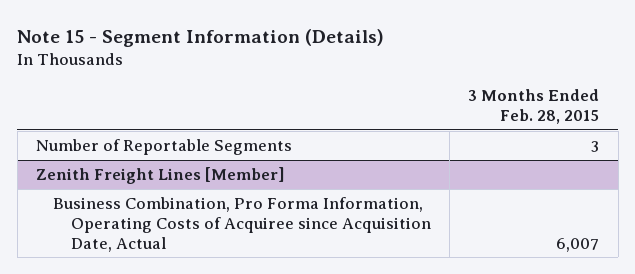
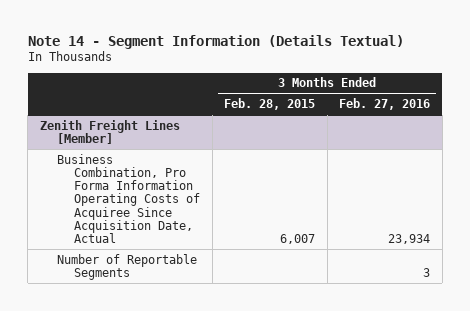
- Note 15 - Segment Information (Details)
+ Note 14 - Segment Information (Details Textual)
- | 3 Months Ended Feb. 28, 2015
+ | 3 Months Ended Feb. 28, 2015 | 3 Months Ended Feb. 27, 2016
- Number of Reportable Segments | 3
@ Zenith Freight Lines [Member]
- Business Combination, Pro Forma Information, Operating Costs of Acquiree since Acquisition Date, Actual | 6,007
+ Business Combination, Pro Forma Information Operating Costs of Acquiree Since Acquisition Date, Actual | 6,007 | 23,934
+ Number of Reportable Segments | | 3

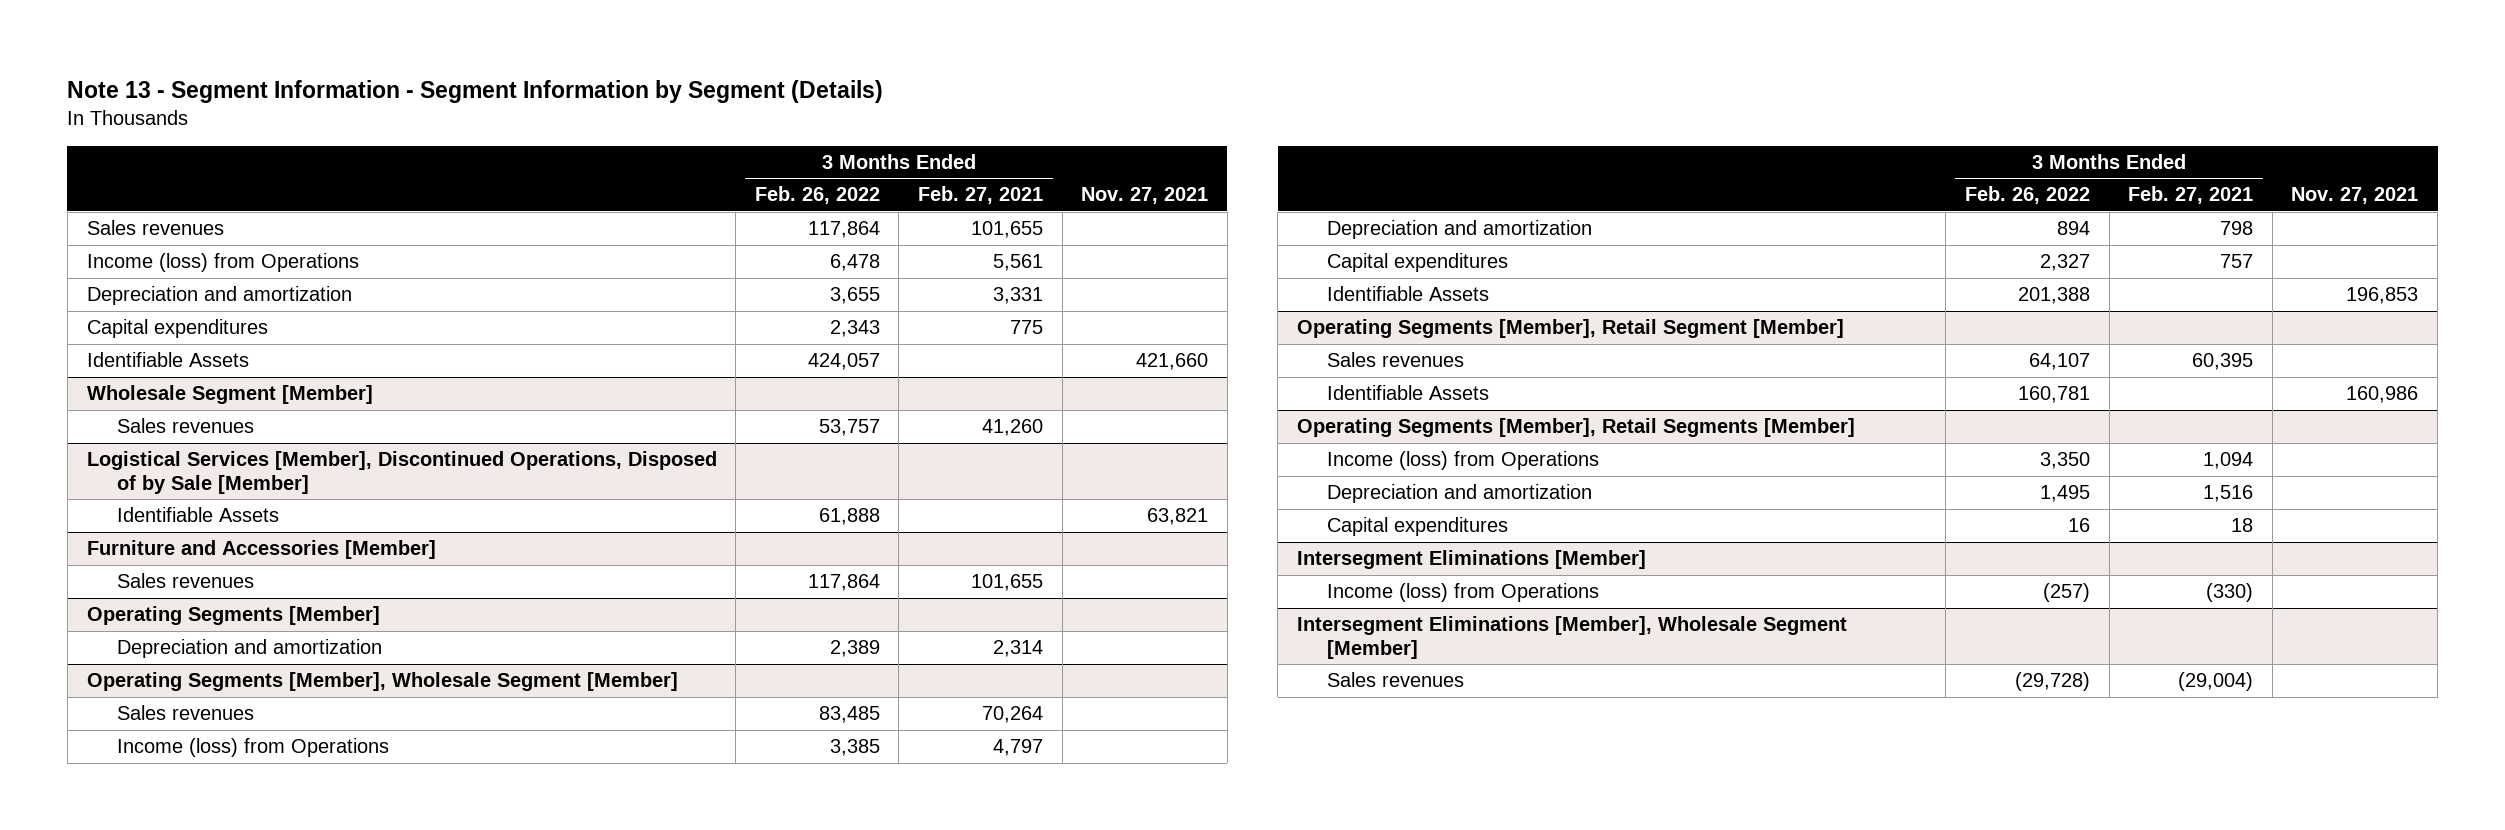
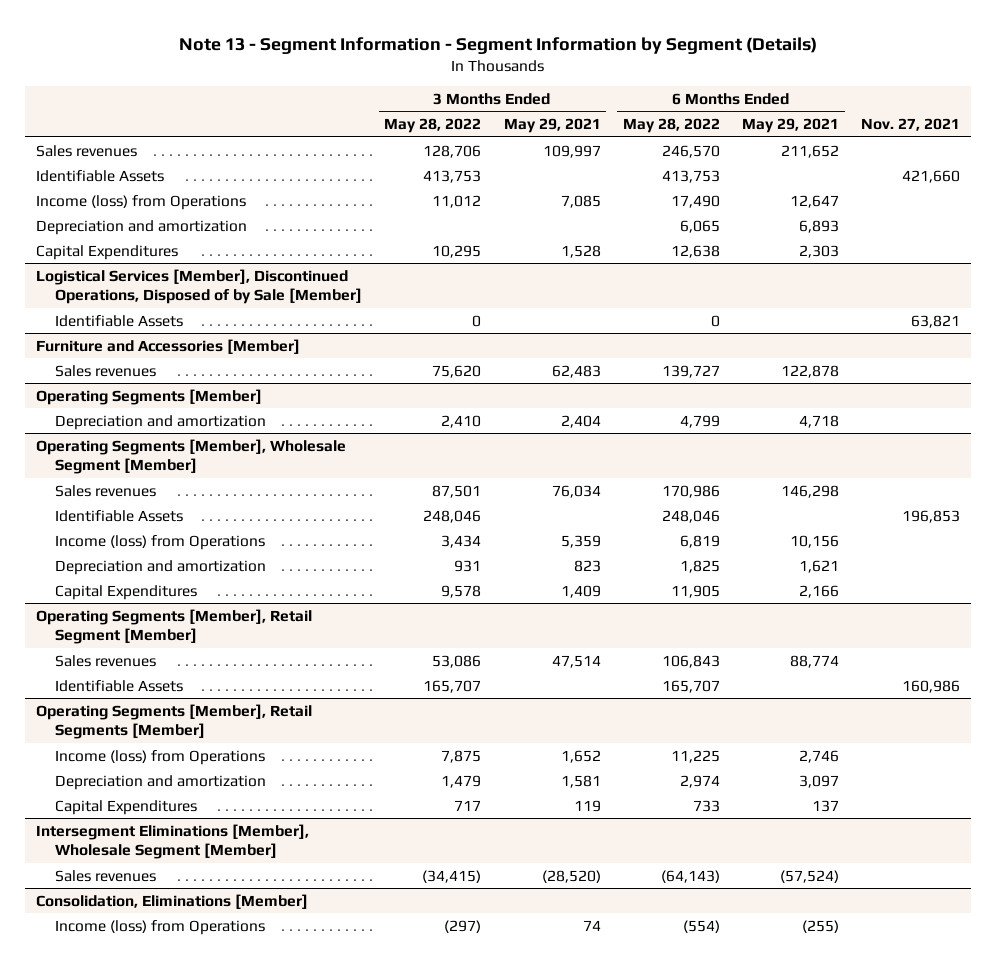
- | 3 Months Ended Feb. 26, 2022 | 3 Months Ended Feb. 27, 2021 | Nov. 27, 2021
+ | 3 Months Ended May 28, 2022 | 3 Months Ended May 29, 2021 | 6 Months Ended May 28, 2022 | 6 Months Ended May 29, 2021 | Nov. 27, 2021
moved up: Identifiable Assets | 413,753 | | 413,753 | | 421,660
- Capital expenditures | 2,343 | 775 |
- Wholesale Segment [Member]
- Sales revenues | 53,757 | 41,260 |
+ Capital Expenditures | 10,295 | 1,528 | 12,638 | 2,303 |
@ Operating Segments [Member], Wholesale Segment [Member]
moved up: Identifiable Assets | 248,046 | | 248,046 | | 196,853
- Capital expenditures | 2,327 | 757 |
+ Capital Expenditures | 9,578 | 1,409 | 11,905 | 2,166 |
@ Operating Segments [Member], Retail Segments [Member]
- Capital expenditures | 16 | 18 |
- Intersegment Eliminations [Member]
- Income (loss) from Operations | (257) | (330) |
@ Operating Segments [Member], Retail Segments [Member]
+ Capital Expenditures | 717 | 119 | 733 | 137 |
+ Consolidation, Eliminations [Member]
+ Income (loss) from Operations | (297) | 74 | (554) | (255) |

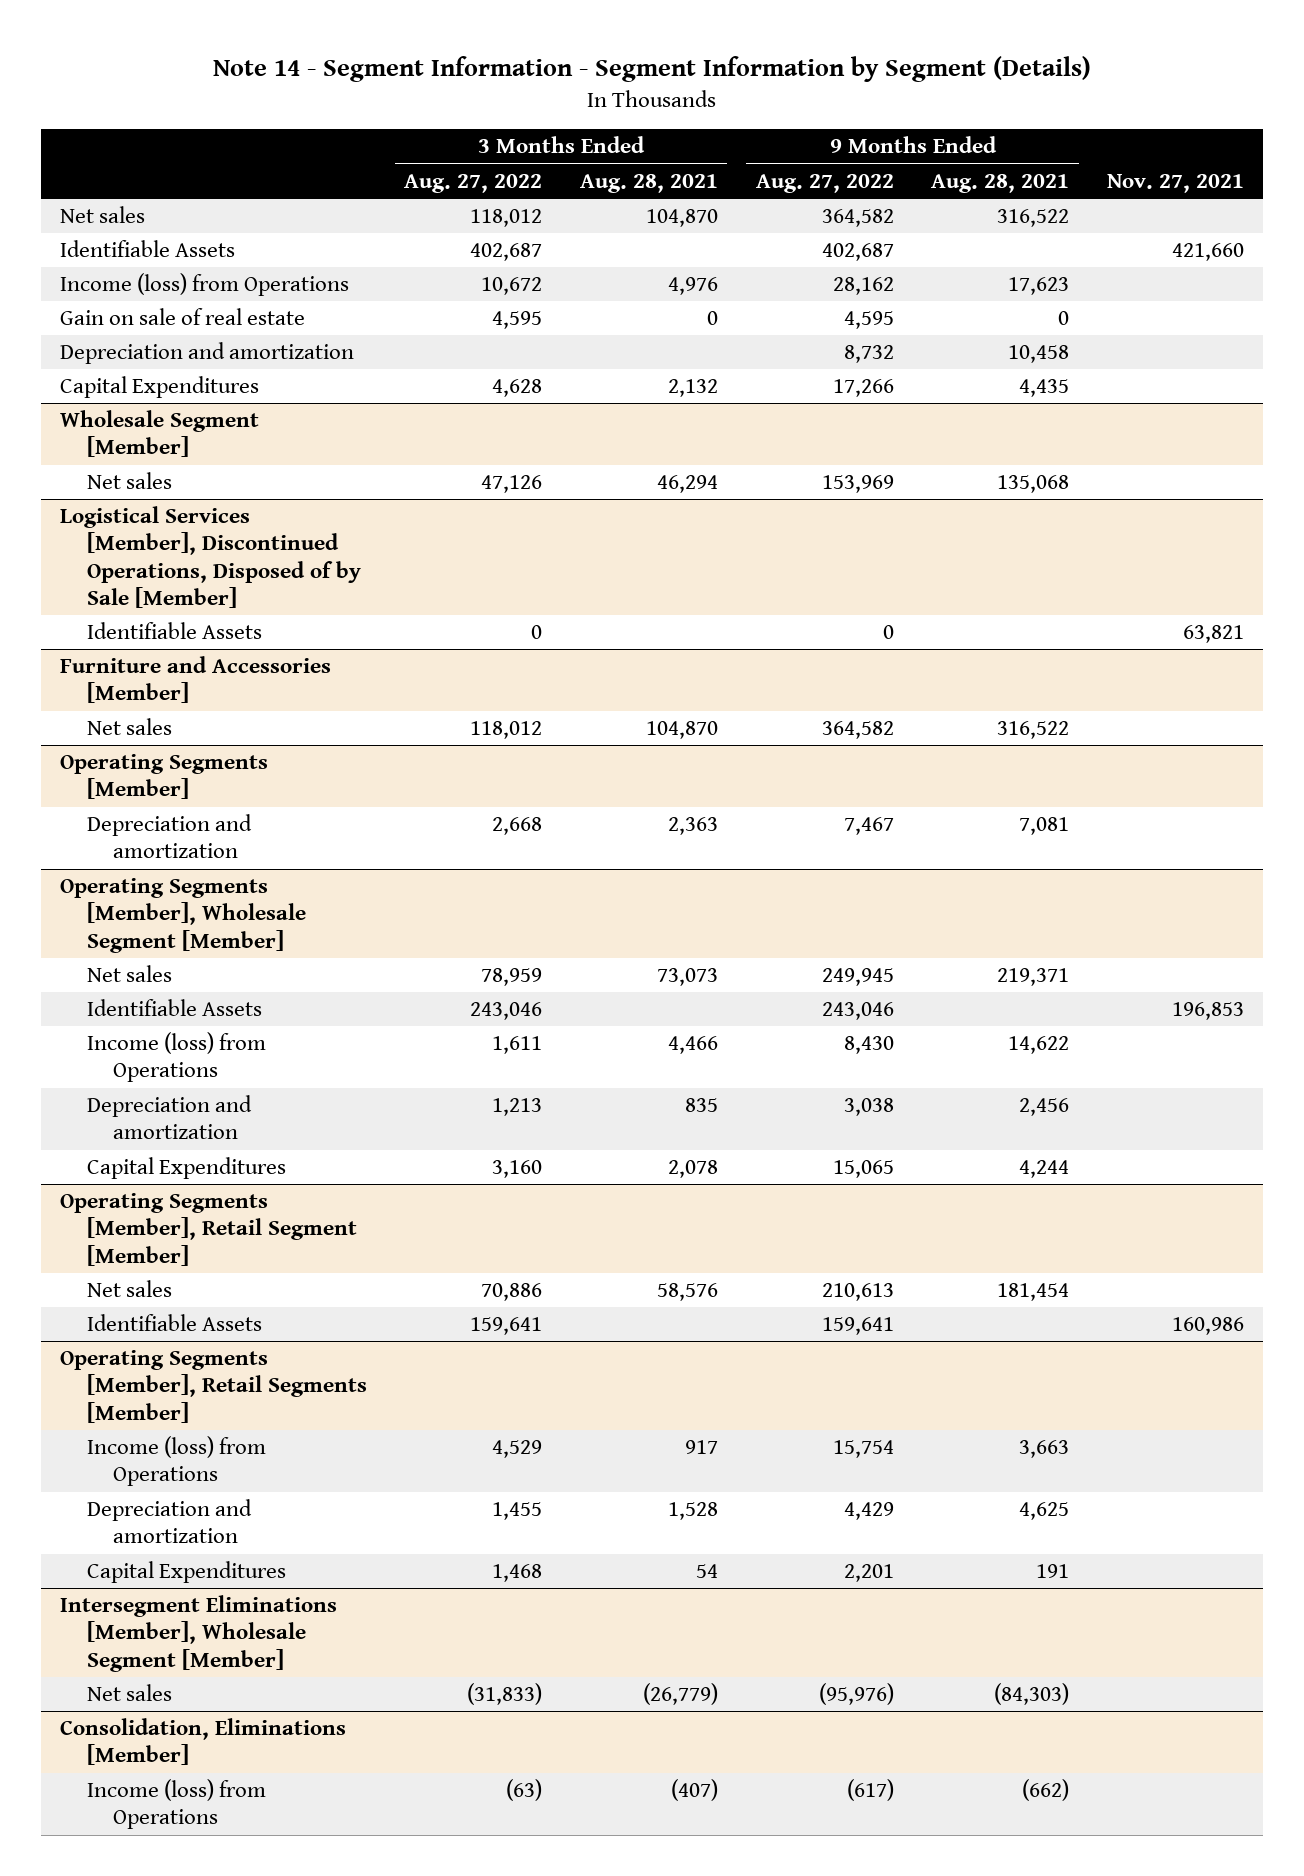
- Note 13 - Segment Information - Segment Information by Segment (Details)
+ Note 14 - Segment Information - Segment Information by Segment (Details)
- | 3 Months Ended May 28, 2022 | 3 Months Ended May 29, 2021 | 6 Months Ended May 28, 2022 | 6 Months Ended May 29, 2021 | Nov. 27, 2021
+ | 3 Months Ended Aug. 27, 2022 | 3 Months Ended Aug. 28, 2021 | 9 Months Ended Aug. 27, 2022 | 9 Months Ended Aug. 28, 2021 | Nov. 27, 2021
- Sales revenues | 128,706 | 109,997 | 246,570 | 211,652 |
+ Net sales | 118,012 | 104,870 | 364,582 | 316,522 |
+ Gain on sale of real estate | 4,595 | 0 | 4,595 | 0 |
+ Wholesale Segment [Member]
+ Net sales | 47,126 | 46,294 | 153,969 | 135,068 |
@ Furniture and Accessories [Member]
- Sales revenues | 75,620 | 62,483 | 139,727 | 122,878 |
+ Net sales | 118,012 | 104,870 | 364,582 | 316,522 |
@ Operating Segments [Member], Wholesale Segment [Member]
- Sales revenues | 87,501 | 76,034 | 170,986 | 146,298 |
+ Net sales | 78,959 | 73,073 | 249,945 | 219,371 |
@ Operating Segments [Member], Retail Segment [Member]
- Sales revenues | 53,086 | 47,514 | 106,843 | 88,774 |
+ Net sales | 70,886 | 58,576 | 210,613 | 181,454 |
@ Intersegment Eliminations [Member], Wholesale Segment [Member]
- Sales revenues | (34,415) | (28,520) | (64,143) | (57,524) |
+ Net sales | (31,833) | (26,779) | (95,976) | (84,303) |

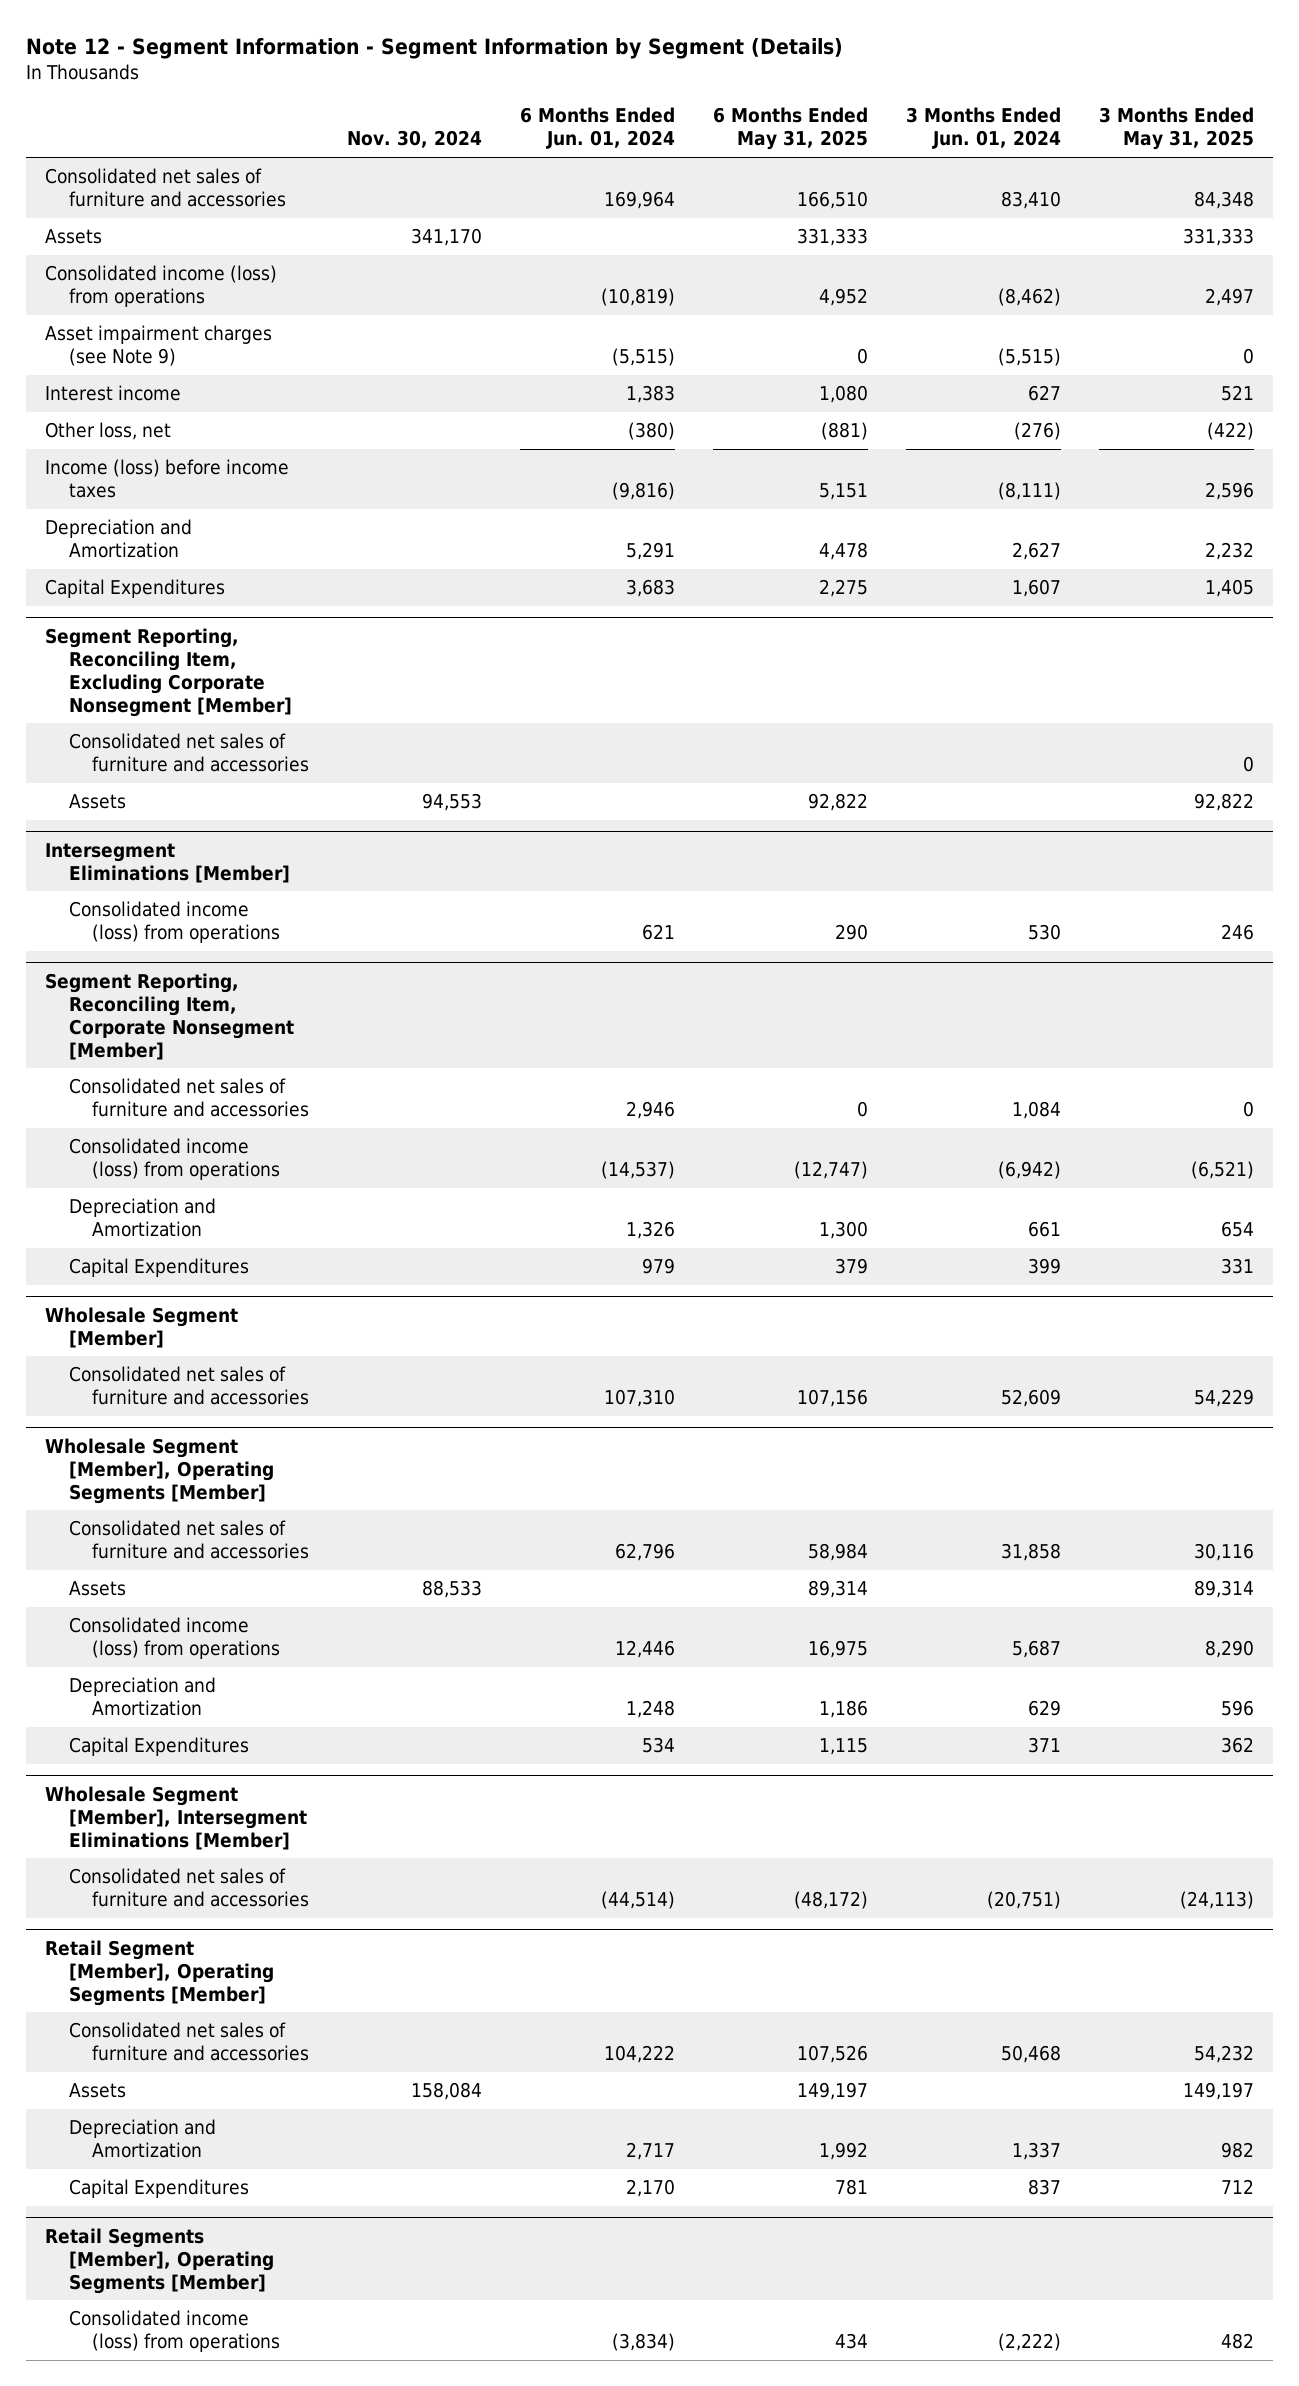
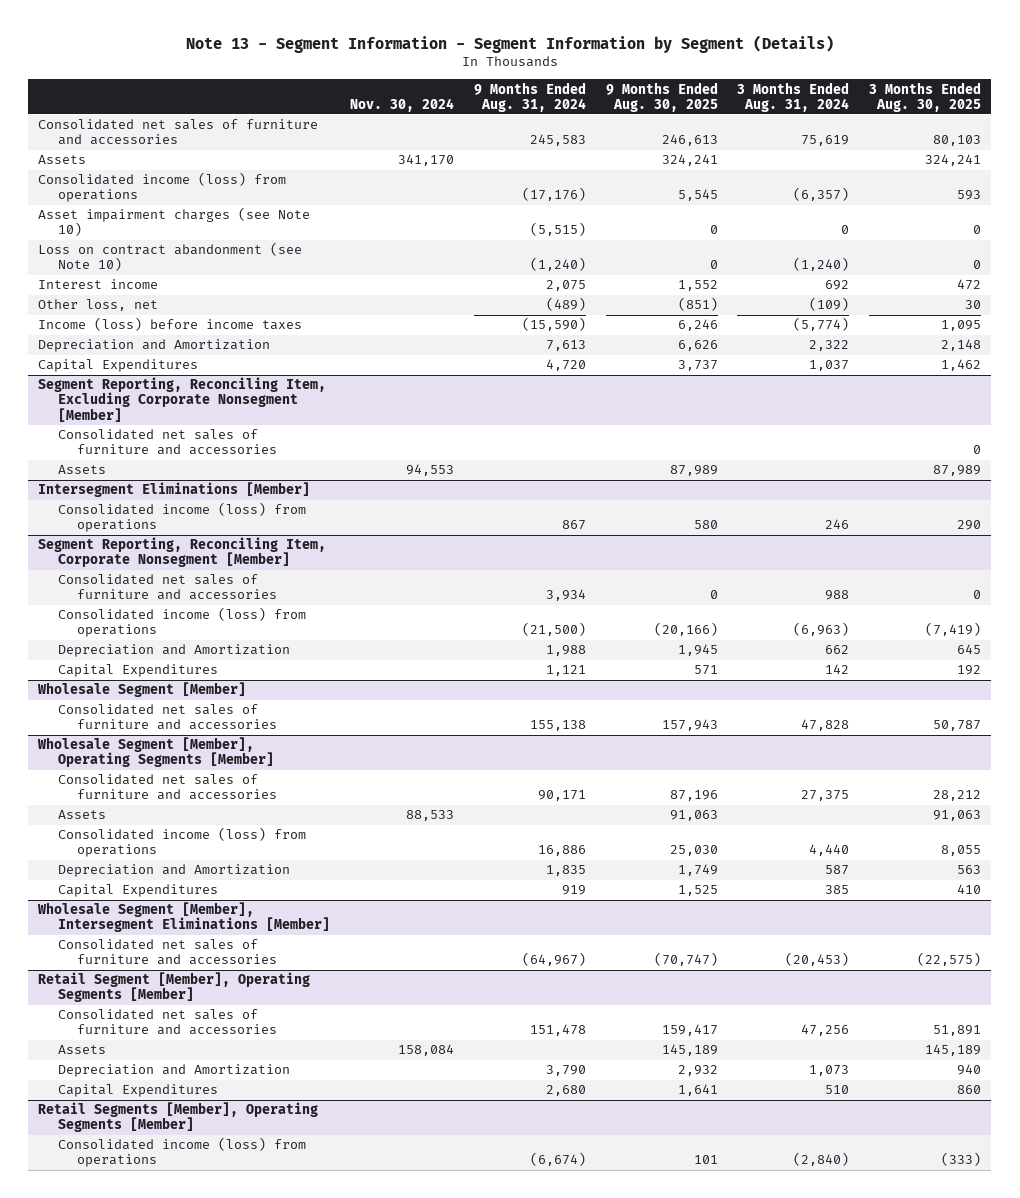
- Note 12 - Segment Information - Segment Information by Segment (Details)
+ Note 13 - Segment Information - Segment Information by Segment (Details)
- | Nov. 30, 2024 | 6 Months Ended Jun. 01, 2024 | 6 Months Ended May 31, 2025 | 3 Months Ended Jun. 01, 2024 | 3 Months Ended May 31, 2025
+ | Nov. 30, 2024 | 9 Months Ended Aug. 31, 2024 | 9 Months Ended Aug. 30, 2025 | 3 Months Ended Aug. 31, 2024 | 3 Months Ended Aug. 30, 2025
- Asset impairment charges (see Note 9) | | (5,515) | 0 | (5,515) | 0
+ Asset impairment charges (see Note 10) | | (5,515) | 0 | 0 | 0
+ Loss on contract abandonment (see Note 10) | | (1,240) | 0 | (1,240) | 0

